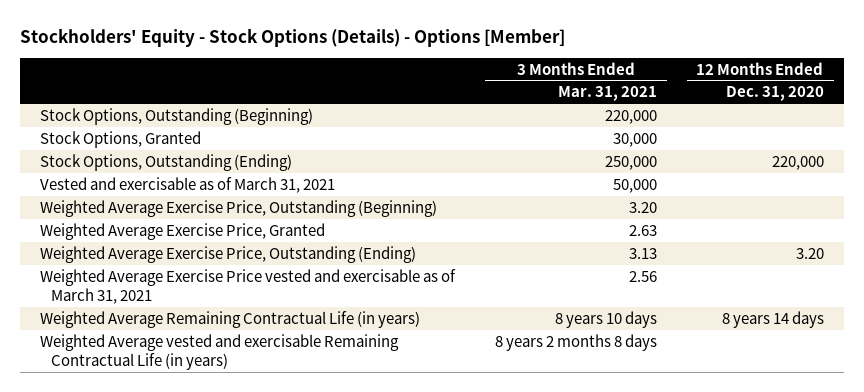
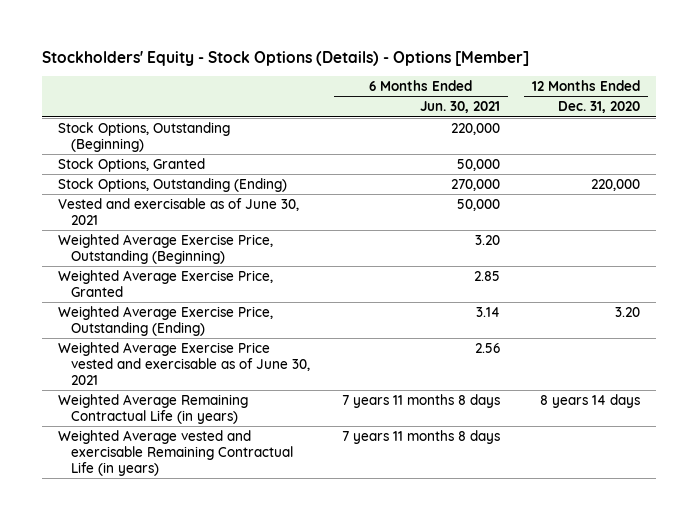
- | 3 Months Ended Mar. 31, 2021 | 12 Months Ended Dec. 31, 2020
+ | 6 Months Ended Jun. 30, 2021 | 12 Months Ended Dec. 31, 2020
- Vested and exercisable as of March 31, 2021 | 50,000 |
+ Vested and exercisable as of June 30, 2021 | 50,000 |
- Weighted Average Exercise Price vested and exercisable as of March 31, 2021 | 2.56 |
+ Weighted Average Exercise Price vested and exercisable as of June 30, 2021 | 2.56 |

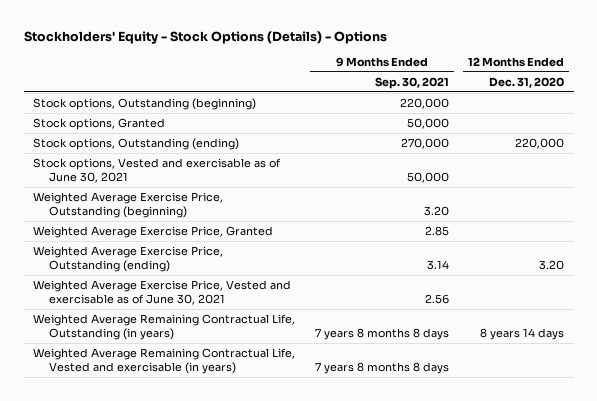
- Stockholders' Equity - Stock Options (Details) - Options [Member]
+ Stockholders' Equity - Stock Options (Details) - Options
- | 6 Months Ended Jun. 30, 2021 | 12 Months Ended Dec. 31, 2020
+ | 9 Months Ended Sep. 30, 2021 | 12 Months Ended Dec. 31, 2020
- Stock Options, Outstanding (Beginning) | 220,000 |
- Stock Options, Granted | 50,000 |
- Stock Options, Outstanding (Ending) | 270,000 | 220,000
- Vested and exercisable as of June 30, 2021 | 50,000 |
- Weighted Average Exercise Price, Outstanding (Beginning) | 3.20 |
+ Stock options, Outstanding (beginning) | 220,000 |
+ Stock options, Granted | 50,000 |
+ Stock options, Outstanding (ending) | 270,000 | 220,000
+ Stock options, Vested and exercisable as of June 30, 2021 | 50,000 |
+ Weighted Average Exercise Price, Outstanding (beginning) | 3.20 |
- Weighted Average Exercise Price, Outstanding (Ending) | 3.14 | 3.20
- Weighted Average Exercise Price vested and exercisable as of June 30, 2021 | 2.56 |
- Weighted Average Remaining Contractual Life (in years) | 7 years 11 months 8 days | 8 years 14 days
- Weighted Average vested and exercisable Remaining Contractual Life (in years) | 7 years 11 months 8 days |
+ Weighted Average Exercise Price, Outstanding (ending) | 3.14 | 3.20
+ Weighted Average Exercise Price, Vested and exercisable as of June 30, 2021 | 2.56 |
+ Weighted Average Remaining Contractual Life, Outstanding (in years) | 7 years 8 months 8 days | 8 years 14 days
+ Weighted Average Remaining Contractual Life, Vested and exercisable (in years) | 7 years 8 months 8 days |

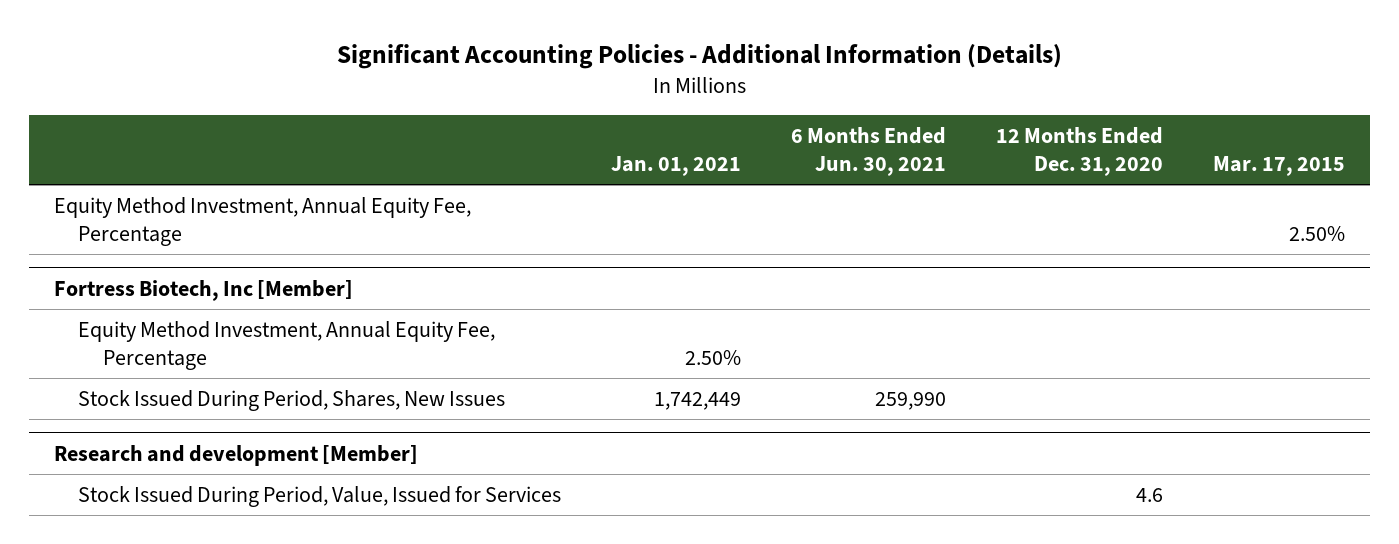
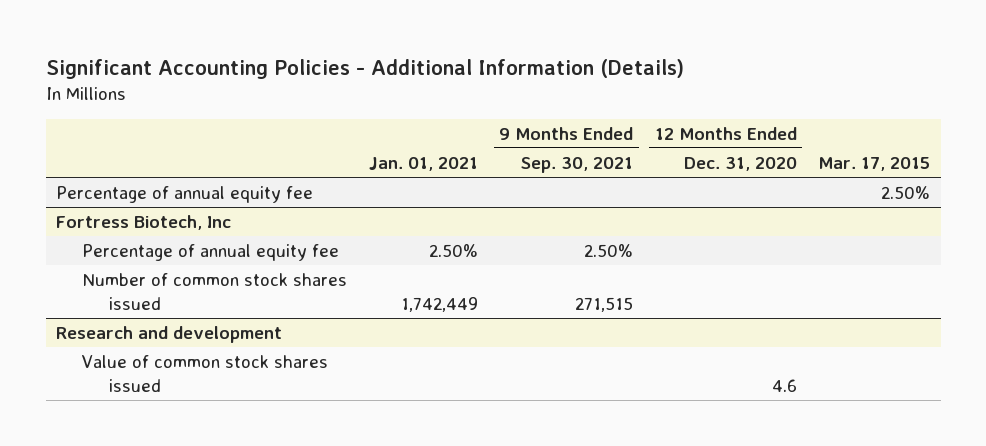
- | Jan. 01, 2021 | 6 Months Ended Jun. 30, 2021 | 12 Months Ended Dec. 31, 2020 | Mar. 17, 2015
+ | Jan. 01, 2021 | 9 Months Ended Sep. 30, 2021 | 12 Months Ended Dec. 31, 2020 | Mar. 17, 2015
- Equity Method Investment, Annual Equity Fee, Percentage | | | | 2.50%
- Fortress Biotech, Inc [Member]
- Equity Method Investment, Annual Equity Fee, Percentage | 2.50% | | |
- Stock Issued During Period, Shares, New Issues | 1,742,449 | 259,990 | |
- Research and development [Member]
- Stock Issued During Period, Value, Issued for Services | | | 4.6 |
+ Percentage of annual equity fee | | | | 2.50%
+ Fortress Biotech, Inc
+ Percentage of annual equity fee | 2.50% | 2.50% | |
+ Number of common stock shares issued | 1,742,449 | 271,515 | |
+ Research and development
+ Value of common stock shares issued | | | 4.6 |

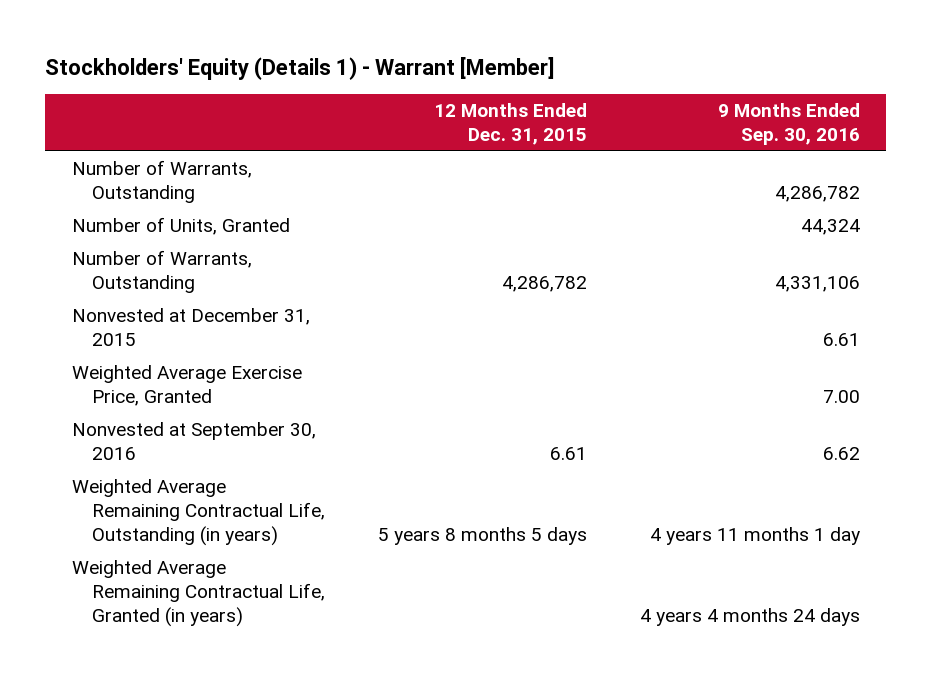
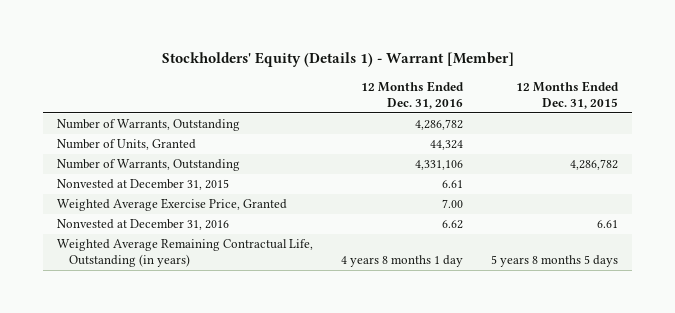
- | 12 Months Ended Dec. 31, 2015 | 9 Months Ended Sep. 30, 2016
+ | 12 Months Ended Dec. 31, 2016 | 12 Months Ended Dec. 31, 2015
- Nonvested at September 30, 2016 | 6.61 | 6.62
+ Nonvested at December 31, 2016 | 6.62 | 6.61
- Weighted Average Remaining Contractual Life, Granted (in years) | | 4 years 4 months 24 days

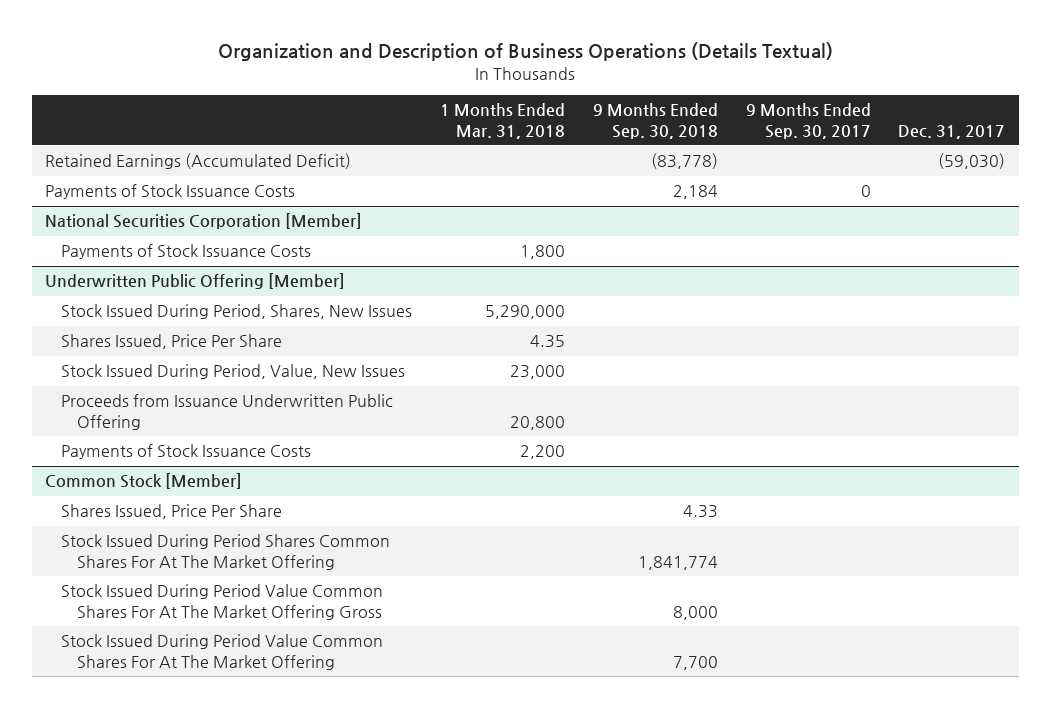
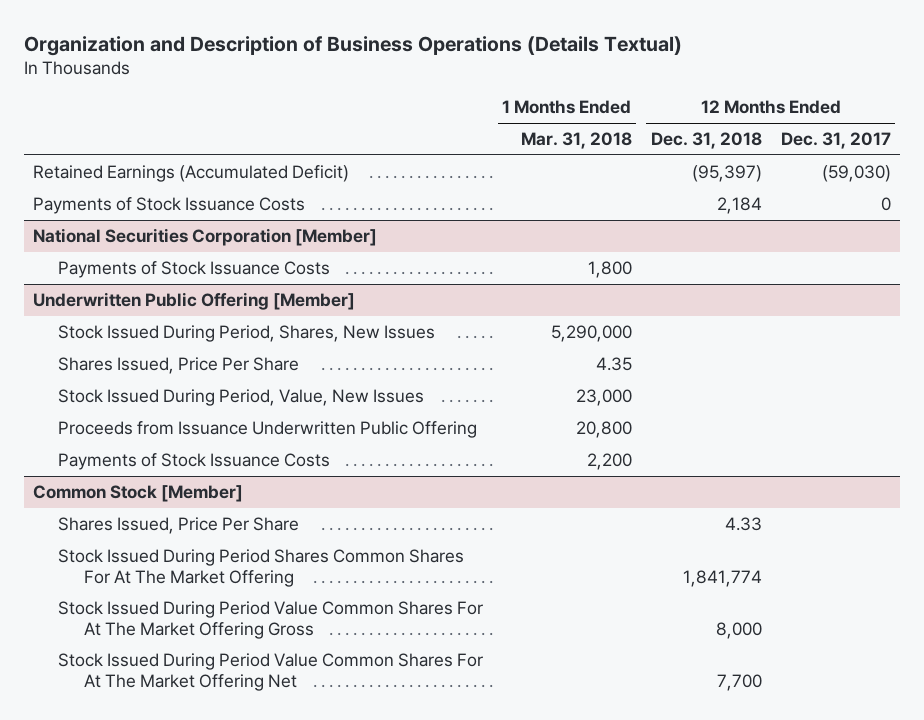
- | 1 Months Ended Mar. 31, 2018 | 9 Months Ended Sep. 30, 2018 | 9 Months Ended Sep. 30, 2017 | Dec. 31, 2017
+ | 1 Months Ended Mar. 31, 2018 | 12 Months Ended Dec. 31, 2018 | 12 Months Ended Dec. 31, 2017
@ Common Stock [Member]
- Stock Issued During Period Value Common Shares For At The Market Offering | | 7,700 | |
+ Stock Issued During Period Value Common Shares For At The Market Offering Net | | 7,700 |

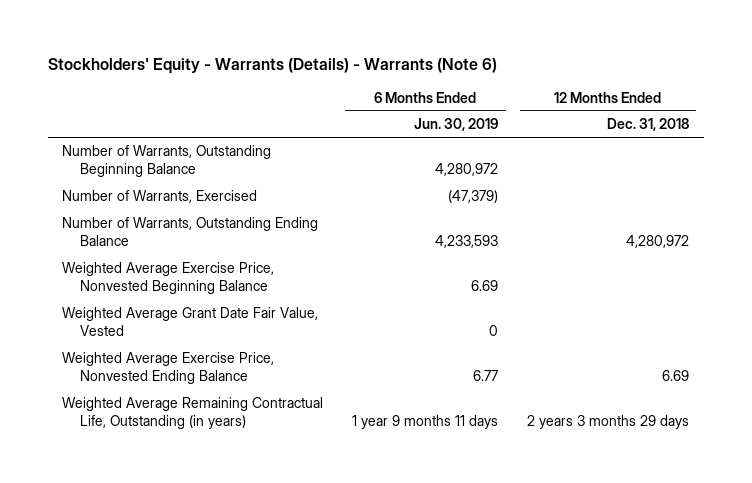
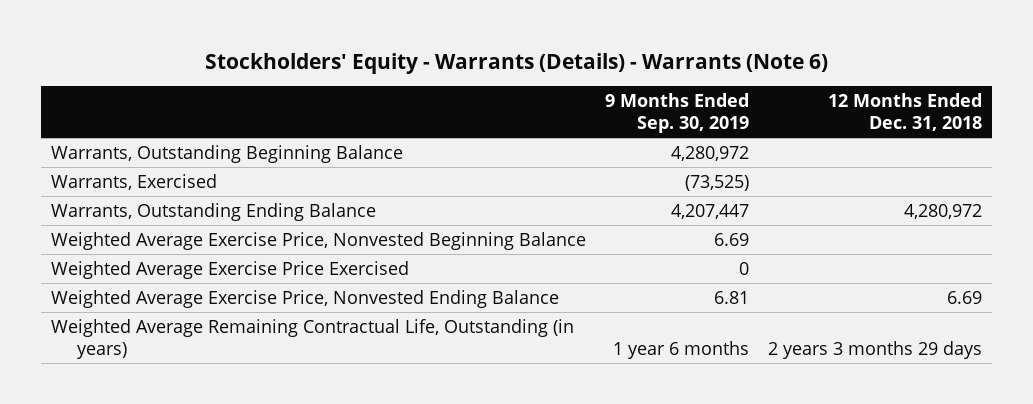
- | 6 Months Ended Jun. 30, 2019 | 12 Months Ended Dec. 31, 2018
+ | 9 Months Ended Sep. 30, 2019 | 12 Months Ended Dec. 31, 2018
- Number of Warrants, Outstanding Beginning Balance | 4,280,972 |
- Number of Warrants, Exercised | (47,379) |
- Number of Warrants, Outstanding Ending Balance | 4,233,593 | 4,280,972
+ Warrants, Outstanding Beginning Balance | 4,280,972 |
+ Warrants, Exercised | (73,525) |
+ Warrants, Outstanding Ending Balance | 4,207,447 | 4,280,972
- Weighted Average Grant Date Fair Value, Vested | 0 |
+ Weighted Average Exercise Price Exercised | 0 |

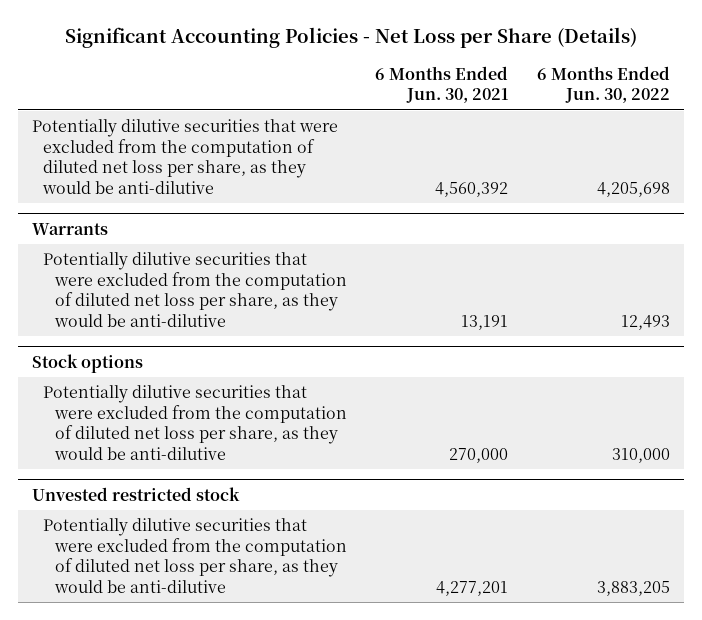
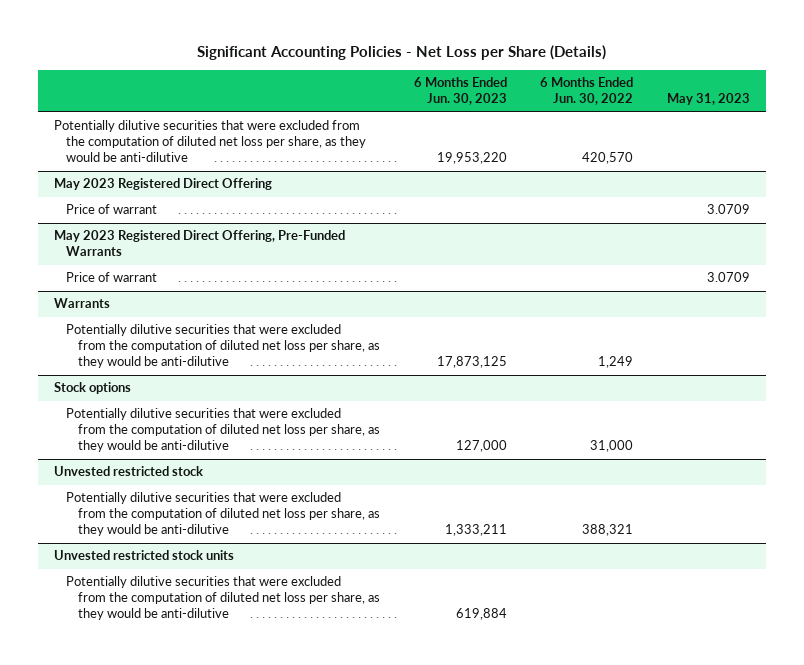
- | 6 Months Ended Jun. 30, 2021 | 6 Months Ended Jun. 30, 2022
+ | 6 Months Ended Jun. 30, 2023 | 6 Months Ended Jun. 30, 2022 | May 31, 2023
- Potentially dilutive securities that were excluded from the computation of diluted net loss per share, as they would be anti-dilutive | 4,560,392 | 4,205,698
+ Potentially dilutive securities that were excluded from the computation of diluted net loss per share, as they would be anti-dilutive | 19,953,220 | 420,570 |
+ May 2023 Registered Direct Offering
+ Price of warrant | | | 3.0709
+ May 2023 Registered Direct Offering, Pre-Funded Warrants
+ Price of warrant | | | 3.0709
@ Warrants
- Potentially dilutive securities that were excluded from the computation of diluted net loss per share, as they would be anti-dilutive | 13,191 | 12,493
+ Potentially dilutive securities that were excluded from the computation of diluted net loss per share, as they would be anti-dilutive | 17,873,125 | 1,249 |
@ Stock options
- Potentially dilutive securities that were excluded from the computation of diluted net loss per share, as they would be anti-dilutive | 270,000 | 310,000
+ Potentially dilutive securities that were excluded from the computation of diluted net loss per share, as they would be anti-dilutive | 127,000 | 31,000 |
@ Unvested restricted stock
- Potentially dilutive securities that were excluded from the computation of diluted net loss per share, as they would be anti-dilutive | 4,277,201 | 3,883,205
+ Potentially dilutive securities that were excluded from the computation of diluted net loss per share, as they would be anti-dilutive | 1,333,211 | 388,321 |
+ Unvested restricted stock units
+ Potentially dilutive securities that were excluded from the computation of diluted net loss per share, as they would be anti-dilutive | 619,884 | |

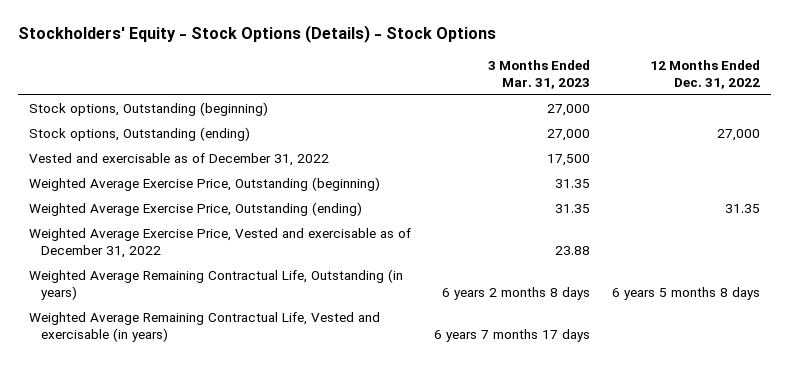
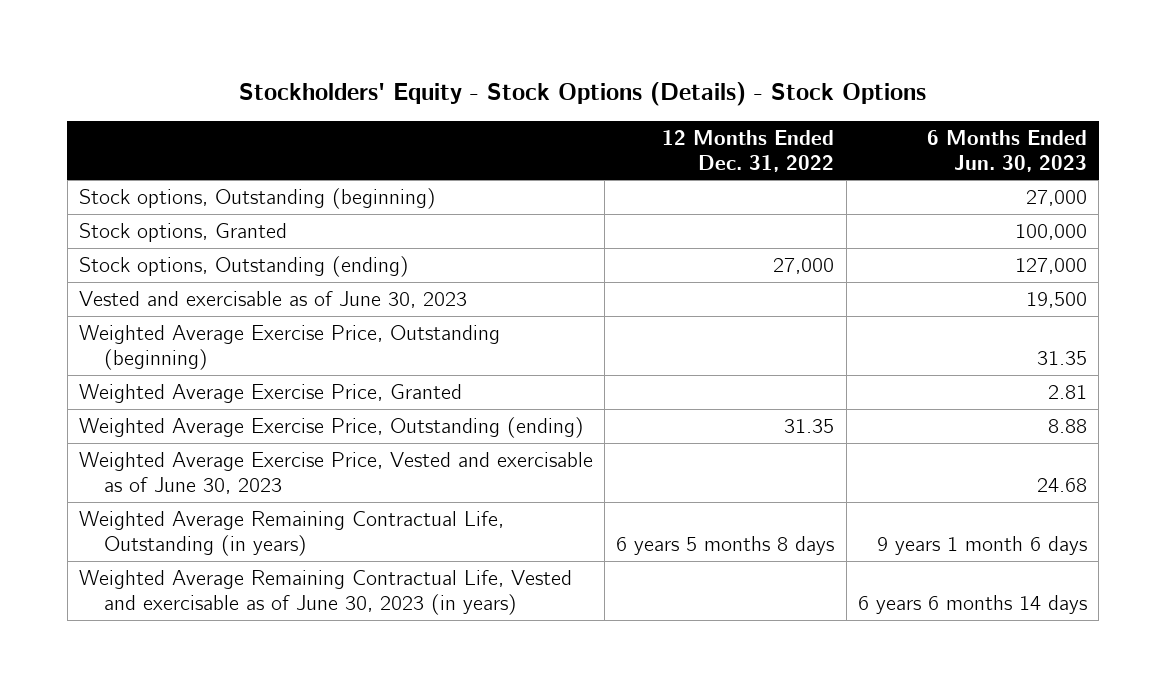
- | 3 Months Ended Mar. 31, 2023 | 12 Months Ended Dec. 31, 2022
+ | 12 Months Ended Dec. 31, 2022 | 6 Months Ended Jun. 30, 2023
+ Stock options, Granted | | 100,000
- Vested and exercisable as of December 31, 2022 | 17,500 |
+ Vested and exercisable as of June 30, 2023 | | 19,500
+ Weighted Average Exercise Price, Granted | | 2.81
- Weighted Average Exercise Price, Vested and exercisable as of December 31, 2022 | 23.88 |
+ Weighted Average Exercise Price, Vested and exercisable as of June 30, 2023 | | 24.68
- Weighted Average Remaining Contractual Life, Vested and exercisable (in years) | 6 years 7 months 17 days |
+ Weighted Average Remaining Contractual Life, Vested and exercisable as of June 30, 2023 (in years) | | 6 years 6 months 14 days

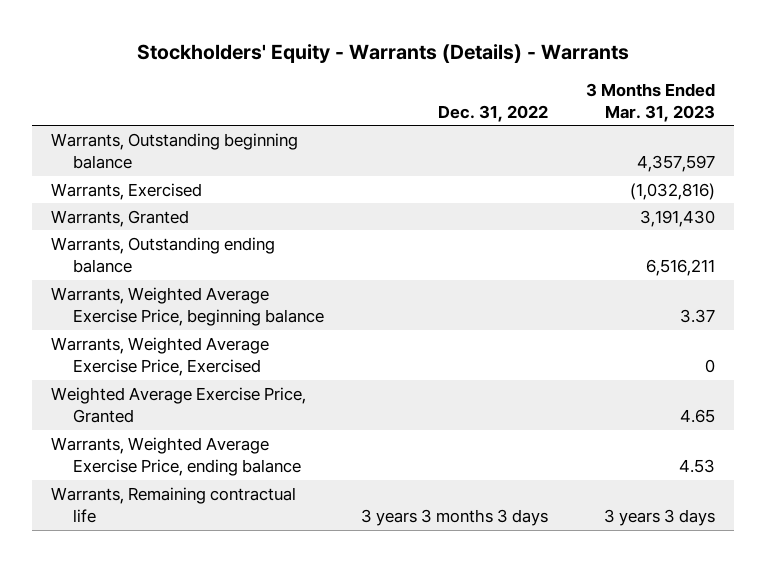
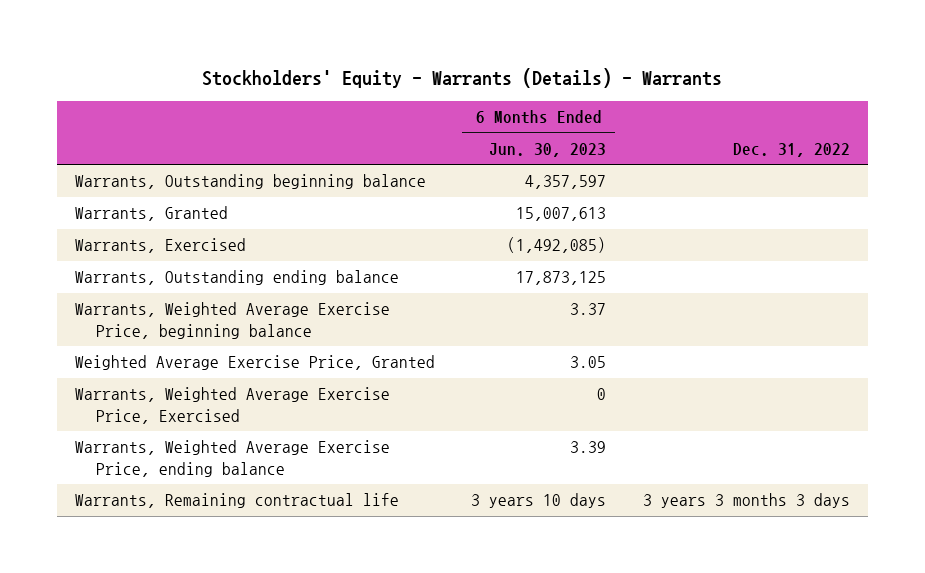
- | Dec. 31, 2022 | 3 Months Ended Mar. 31, 2023
+ | 6 Months Ended Jun. 30, 2023 | Dec. 31, 2022
moved down: Warrants, Exercised | (1,492,085) |
moved down: Warrants, Weighted Average Exercise Price, Exercised | 0 |

